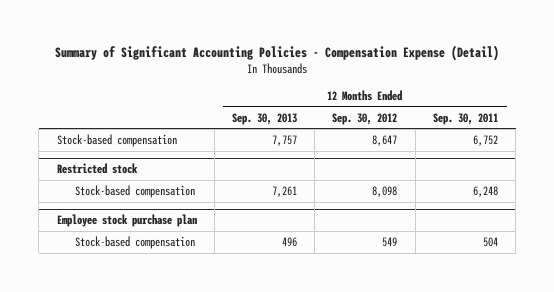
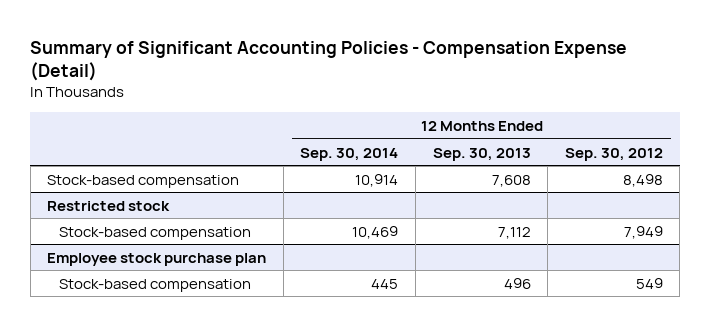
- | 12 Months Ended Sep. 30, 2013 | 12 Months Ended Sep. 30, 2012 | 12 Months Ended Sep. 30, 2011
+ | 12 Months Ended Sep. 30, 2014 | 12 Months Ended Sep. 30, 2013 | 12 Months Ended Sep. 30, 2012
- Stock-based compensation | 7,757 | 8,647 | 6,752
+ Stock-based compensation | 10,914 | 7,608 | 8,498
@ Restricted stock
- Stock-based compensation | 7,261 | 8,098 | 6,248
+ Stock-based compensation | 10,469 | 7,112 | 7,949

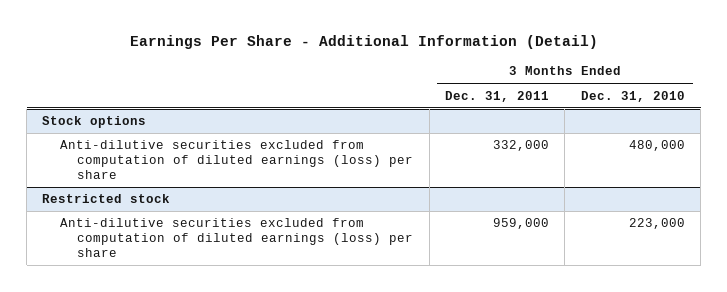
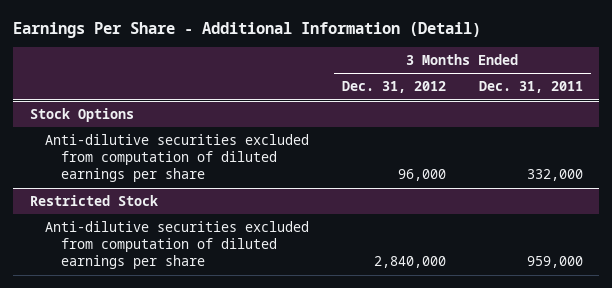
- | 3 Months Ended Dec. 31, 2011 | 3 Months Ended Dec. 31, 2010
+ | 3 Months Ended Dec. 31, 2012 | 3 Months Ended Dec. 31, 2011
- Stock options
- Anti-dilutive securities excluded from computation of diluted earnings (loss) per share | 332,000 | 480,000
- Restricted stock
- Anti-dilutive securities excluded from computation of diluted earnings (loss) per share | 959,000 | 223,000
+ Stock Options
+ Anti-dilutive securities excluded from computation of diluted earnings per share | 96,000 | 332,000
+ Restricted Stock
+ Anti-dilutive securities excluded from computation of diluted earnings per share | 2,840,000 | 959,000

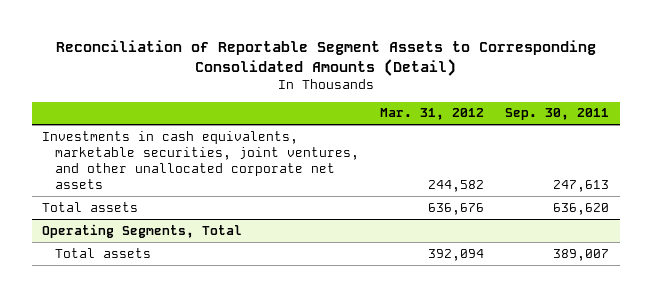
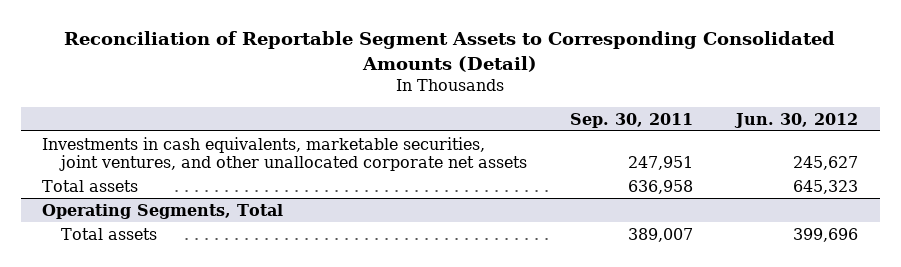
- | Mar. 31, 2012 | Sep. 30, 2011
+ | Sep. 30, 2011 | Jun. 30, 2012
- Investments in cash equivalents, marketable securities, joint ventures, and other unallocated corporate net assets | 244,582 | 247,613
- Total assets | 636,676 | 636,620
+ Investments in cash equivalents, marketable securities, joint ventures, and other unallocated corporate net assets | 247,951 | 245,627
+ Total assets | 636,958 | 645,323

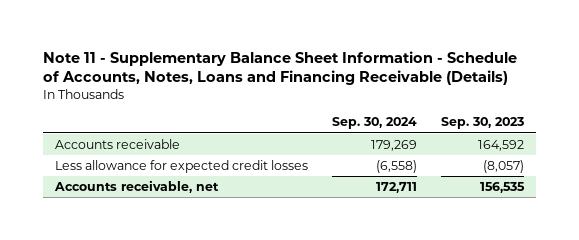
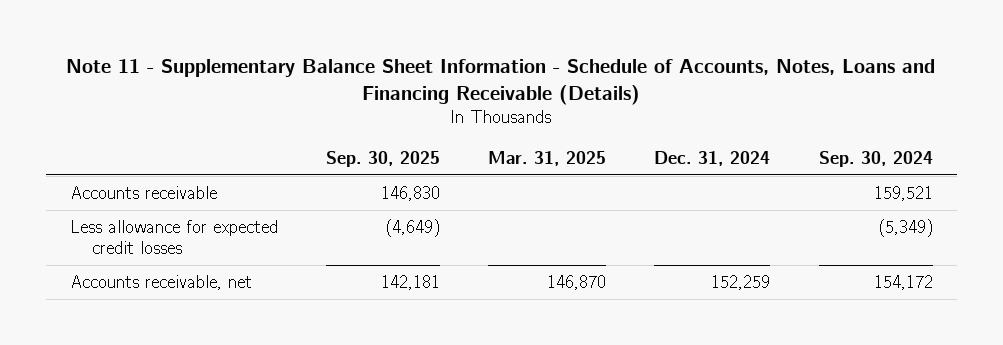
- | Sep. 30, 2024 | Sep. 30, 2023
+ | Sep. 30, 2025 | Mar. 31, 2025 | Dec. 31, 2024 | Sep. 30, 2024
- Accounts receivable | 179,269 | 164,592
- Less allowance for expected credit losses | (6,558) | (8,057)
- Accounts receivable, net | 172,711 | 156,535
+ Accounts receivable | 146,830 | | | 159,521
+ Less allowance for expected credit losses | (4,649) | | | (5,349)
+ Accounts receivable, net | 142,181 | 146,870 | 152,259 | 154,172

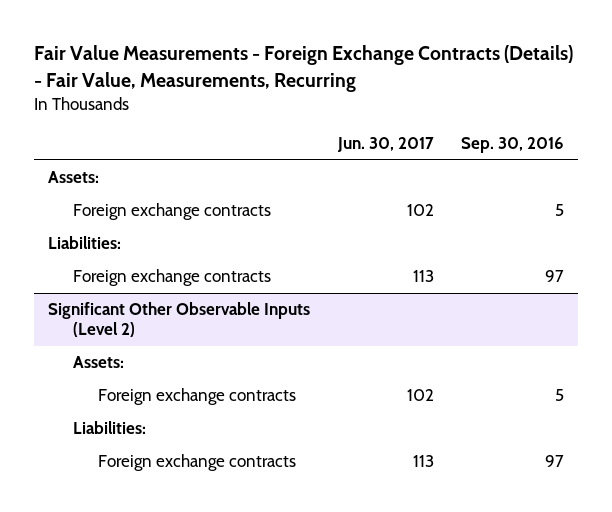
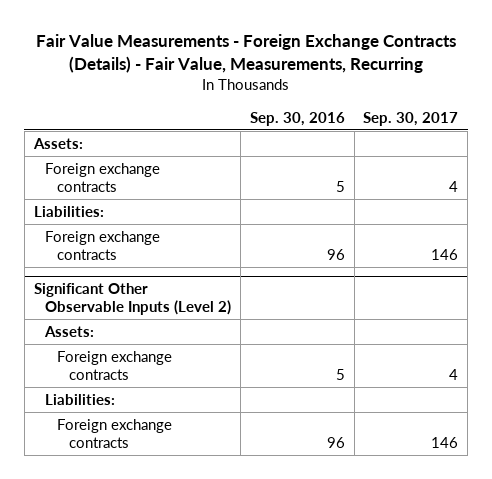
- | Jun. 30, 2017 | Sep. 30, 2016
+ | Sep. 30, 2016 | Sep. 30, 2017
- Foreign exchange contracts | 113 | 97
+ Foreign exchange contracts | 96 | 146
@ Significant Other Observable Inputs (Level 2)
- Foreign exchange contracts | 113 | 97
+ Foreign exchange contracts | 96 | 146

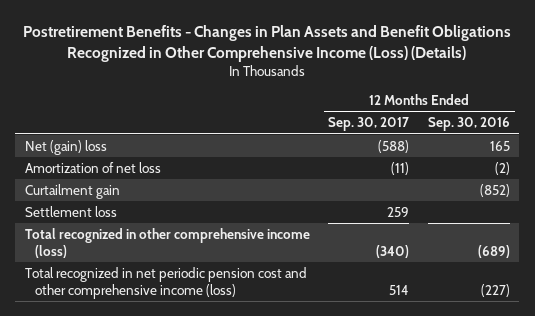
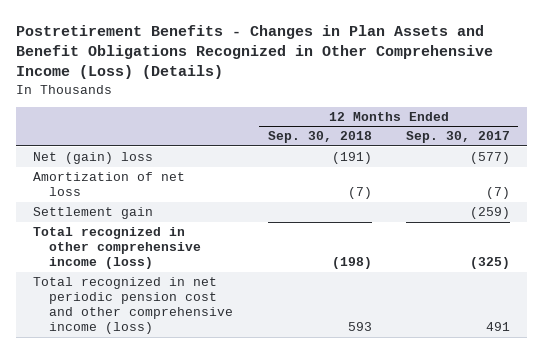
- | 12 Months Ended Sep. 30, 2017 | 12 Months Ended Sep. 30, 2016
+ | 12 Months Ended Sep. 30, 2018 | 12 Months Ended Sep. 30, 2017
- Net (gain) loss | (588) | 165
- Amortization of net loss | (11) | (2)
- Curtailment gain | | (852)
- Settlement loss | 259 |
- Total recognized in other comprehensive income (loss) | (340) | (689)
- Total recognized in net periodic pension cost and other comprehensive income (loss) | 514 | (227)
+ Net (gain) loss | (191) | (577)
+ Amortization of net loss | (7) | (7)
+ Settlement gain | | (259)
+ Total recognized in other comprehensive income (loss) | (198) | (325)
+ Total recognized in net periodic pension cost and other comprehensive income (loss) | 593 | 491

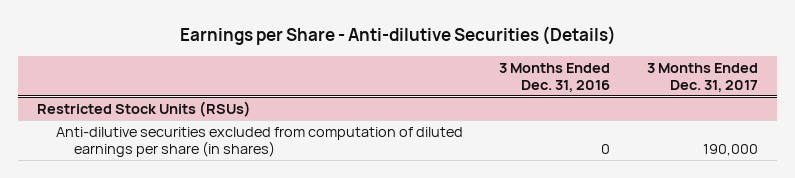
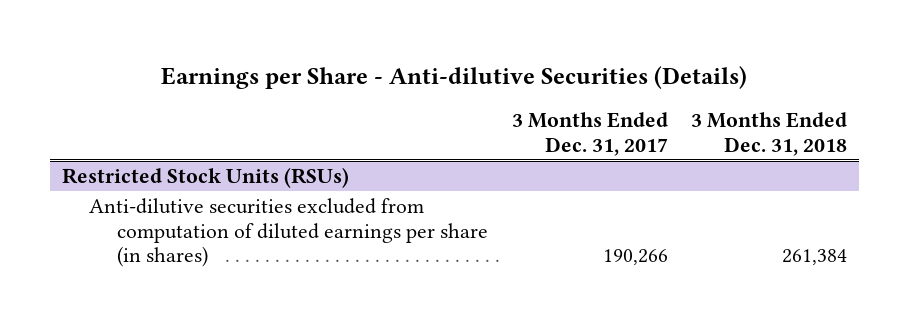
- | 3 Months Ended Dec. 31, 2016 | 3 Months Ended Dec. 31, 2017
+ | 3 Months Ended Dec. 31, 2017 | 3 Months Ended Dec. 31, 2018
@ Restricted Stock Units (RSUs)
- Anti-dilutive securities excluded from computation of diluted earnings per share (in shares) | 0 | 190,000
+ Anti-dilutive securities excluded from computation of diluted earnings per share (in shares) | 190,266 | 261,384

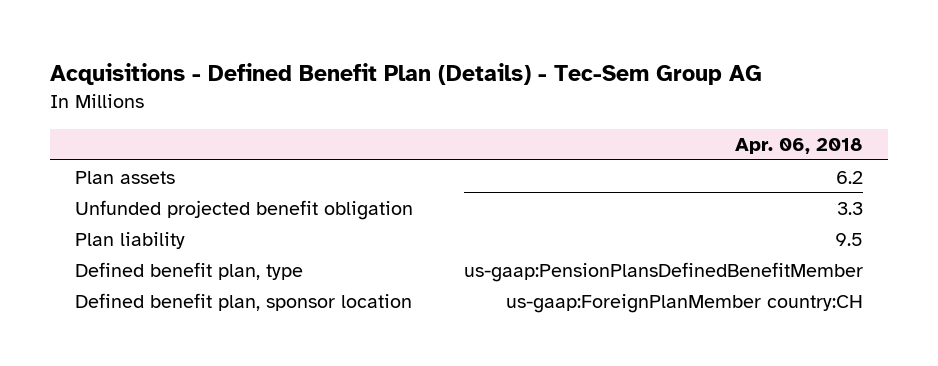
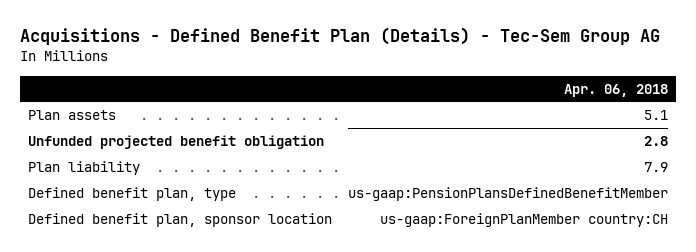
- Plan assets | 6.2
- Unfunded projected benefit obligation | 3.3
- Plan liability | 9.5
+ Plan assets | 5.1
+ Unfunded projected benefit obligation | 2.8
+ Plan liability | 7.9

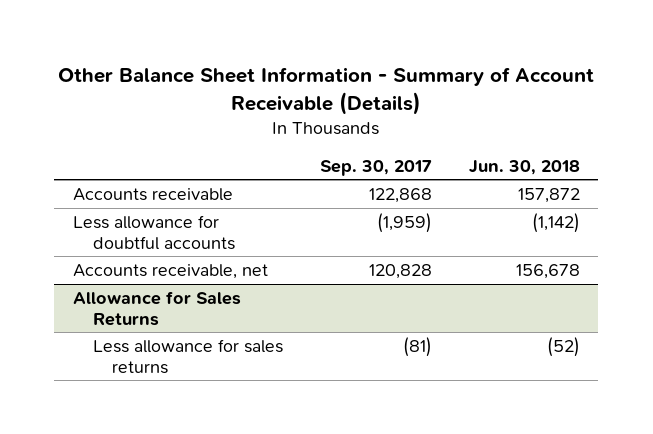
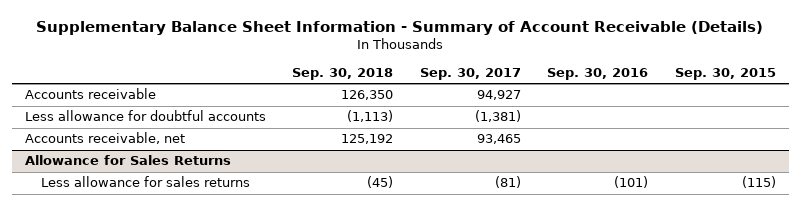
- Other Balance Sheet Information - Summary of Account Receivable (Details)
+ Supplementary Balance Sheet Information - Summary of Account Receivable (Details)
- | Sep. 30, 2017 | Jun. 30, 2018
+ | Sep. 30, 2018 | Sep. 30, 2017 | Sep. 30, 2016 | Sep. 30, 2015
- Accounts receivable | 122,868 | 157,872
- Less allowance for doubtful accounts | (1,959) | (1,142)
- Accounts receivable, net | 120,828 | 156,678
+ Accounts receivable | 126,350 | 94,927 | |
+ Less allowance for doubtful accounts | (1,113) | (1,381) | |
+ Accounts receivable, net | 125,192 | 93,465 | |

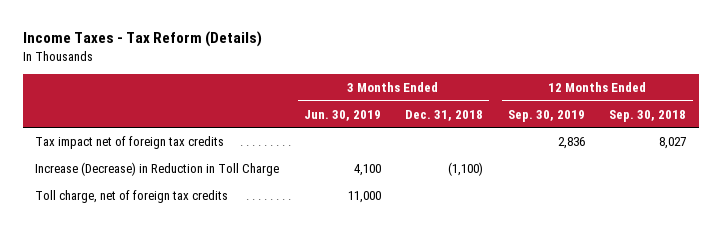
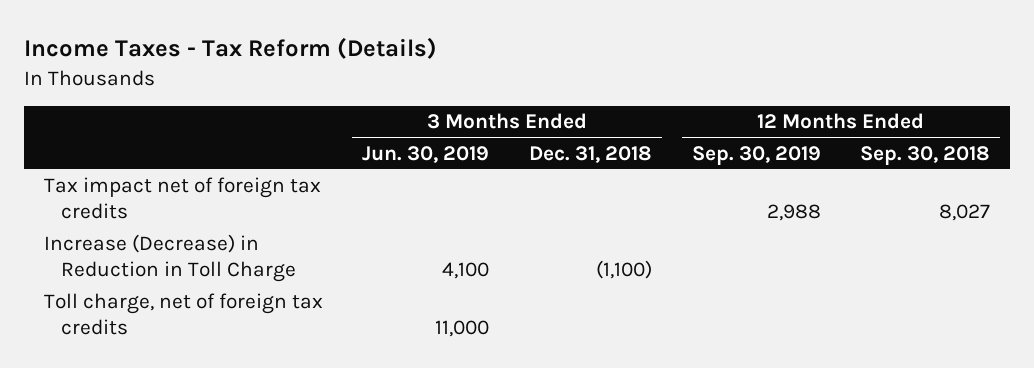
- Tax impact net of foreign tax credits | | | 2,836 | 8,027
+ Tax impact net of foreign tax credits | | | 2,988 | 8,027

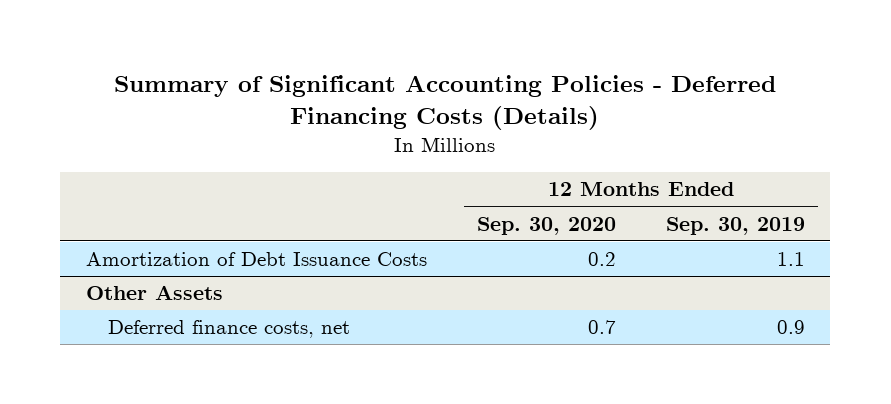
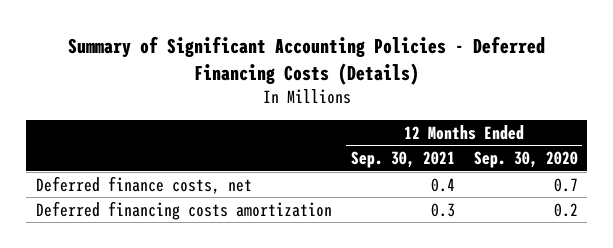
- | 12 Months Ended Sep. 30, 2020 | 12 Months Ended Sep. 30, 2019
+ | 12 Months Ended Sep. 30, 2021 | 12 Months Ended Sep. 30, 2020
- Amortization of Debt Issuance Costs | 0.2 | 1.1
- Other Assets
+ Deferred financing costs amortization | 0.3 | 0.2

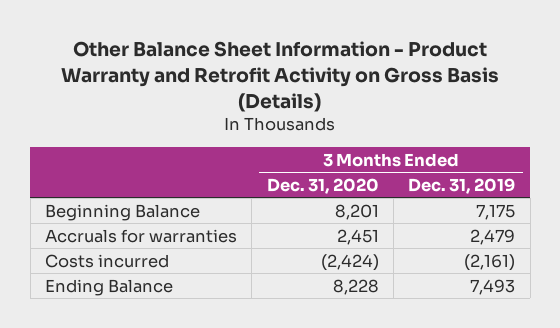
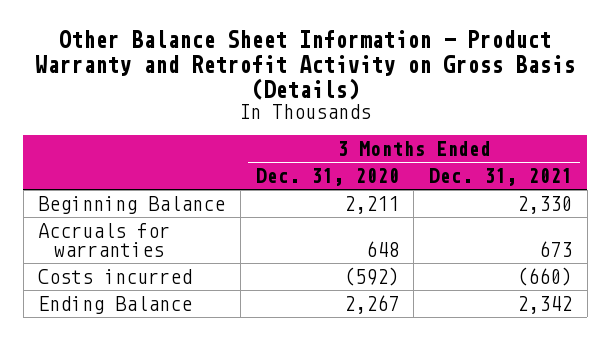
- | 3 Months Ended Dec. 31, 2020 | 3 Months Ended Dec. 31, 2019
+ | 3 Months Ended Dec. 31, 2020 | 3 Months Ended Dec. 31, 2021
- Beginning Balance | 8,201 | 7,175
- Accruals for warranties | 2,451 | 2,479
- Costs incurred | (2,424) | (2,161)
- Ending Balance | 8,228 | 7,493
+ Beginning Balance | 2,211 | 2,330
+ Accruals for warranties | 648 | 673
+ Costs incurred | (592) | (660)
+ Ending Balance | 2,267 | 2,342

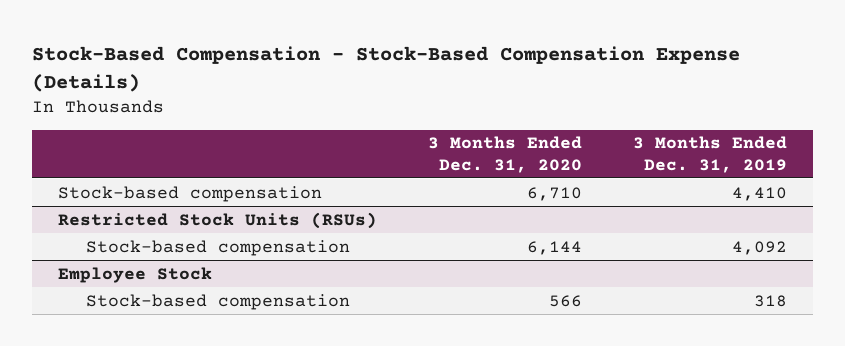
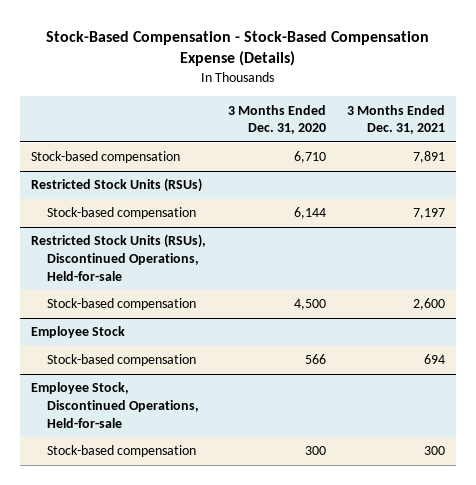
- | 3 Months Ended Dec. 31, 2020 | 3 Months Ended Dec. 31, 2019
+ | 3 Months Ended Dec. 31, 2020 | 3 Months Ended Dec. 31, 2021
+ Restricted Stock Units (RSUs), Discontinued Operations, Held-for-sale
+ Stock-based compensation | 4,500 | 2,600
+ Employee Stock, Discontinued Operations, Held-for-sale
+ Stock-based compensation | 300 | 300

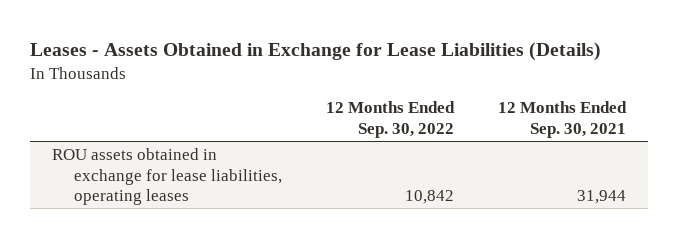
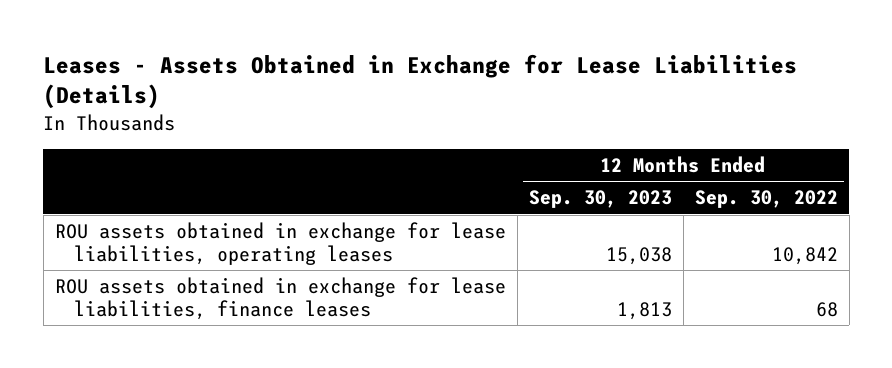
- | 12 Months Ended Sep. 30, 2022 | 12 Months Ended Sep. 30, 2021
+ | 12 Months Ended Sep. 30, 2023 | 12 Months Ended Sep. 30, 2022
+ ROU assets obtained in exchange for lease liabilities, finance leases | 1,813 | 68

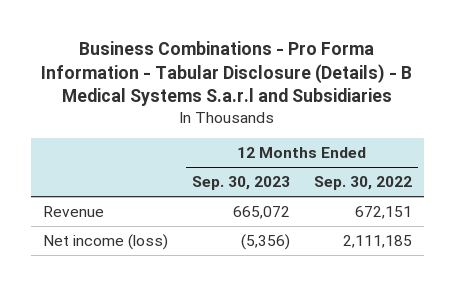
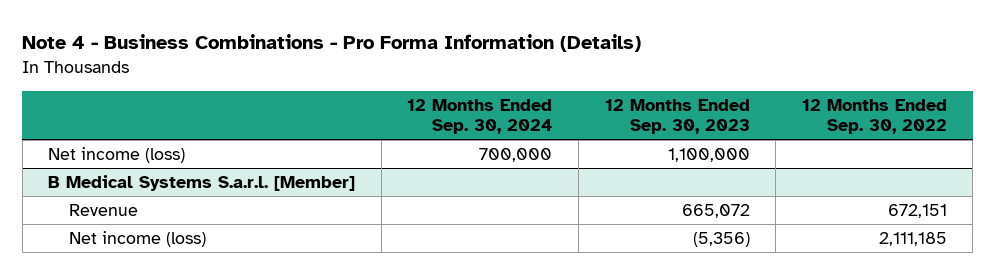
- Business Combinations - Pro Forma Information - Tabular Disclosure (Details) - B Medical Systems S.a.r.l and Subsidiaries
+ Note 4 - Business Combinations - Pro Forma Information (Details)
- | 12 Months Ended Sep. 30, 2023 | 12 Months Ended Sep. 30, 2022
+ | 12 Months Ended Sep. 30, 2024 | 12 Months Ended Sep. 30, 2023 | 12 Months Ended Sep. 30, 2022
+ Net income (loss) | 700,000 | 1,100,000 |
+ B Medical Systems S.a.r.l. [Member]

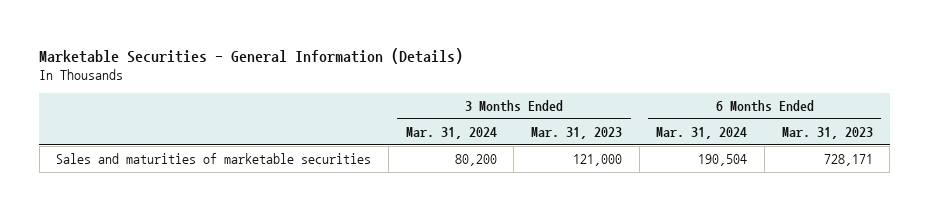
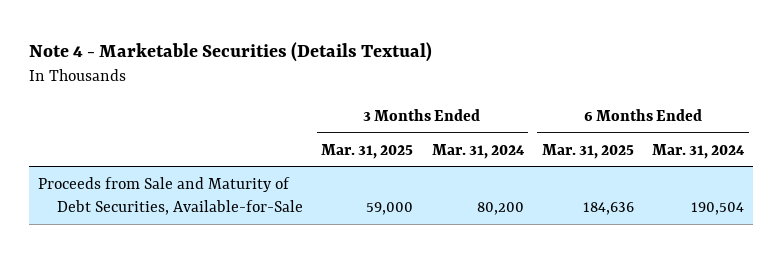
- Marketable Securities - General Information (Details)
+ Note 4 - Marketable Securities (Details Textual)
- | 3 Months Ended Mar. 31, 2024 | 3 Months Ended Mar. 31, 2023 | 6 Months Ended Mar. 31, 2024 | 6 Months Ended Mar. 31, 2023
+ | 3 Months Ended Mar. 31, 2025 | 3 Months Ended Mar. 31, 2024 | 6 Months Ended Mar. 31, 2025 | 6 Months Ended Mar. 31, 2024
- Sales and maturities of marketable securities | 80,200 | 121,000 | 190,504 | 728,171
+ Proceeds from Sale and Maturity of Debt Securities, Available-for-Sale | 59,000 | 80,200 | 184,636 | 190,504

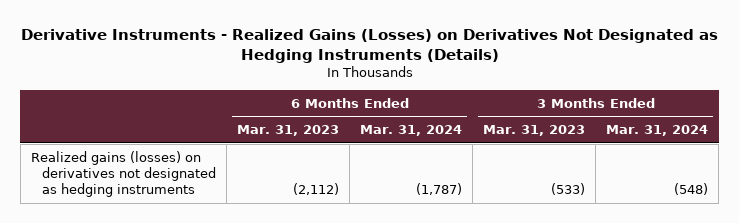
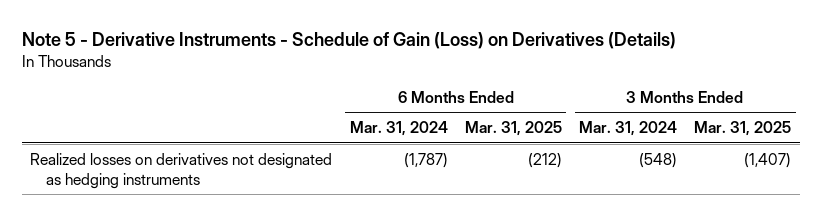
- Derivative Instruments - Realized Gains (Losses) on Derivatives Not Designated as Hedging Instruments (Details)
+ Note 5 - Derivative Instruments - Schedule of Gain (Loss) on Derivatives (Details)
- | 6 Months Ended Mar. 31, 2023 | 6 Months Ended Mar. 31, 2024 | 3 Months Ended Mar. 31, 2023 | 3 Months Ended Mar. 31, 2024
+ | 6 Months Ended Mar. 31, 2024 | 6 Months Ended Mar. 31, 2025 | 3 Months Ended Mar. 31, 2024 | 3 Months Ended Mar. 31, 2025
- Realized gains (losses) on derivatives not designated as hedging instruments | (2,112) | (1,787) | (533) | (548)
+ Realized losses on derivatives not designated as hedging instruments | (1,787) | (212) | (548) | (1,407)

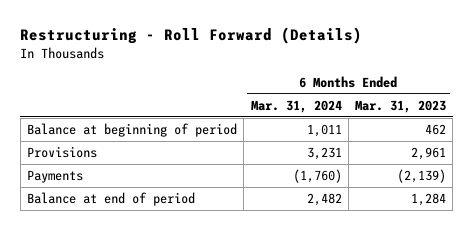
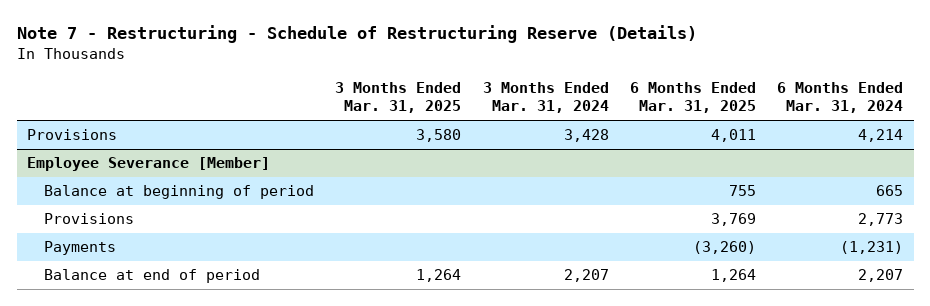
- Restructuring - Roll Forward (Details)
+ Note 7 - Restructuring - Schedule of Restructuring Reserve (Details)
- | 6 Months Ended Mar. 31, 2024 | 6 Months Ended Mar. 31, 2023
+ | 3 Months Ended Mar. 31, 2025 | 3 Months Ended Mar. 31, 2024 | 6 Months Ended Mar. 31, 2025 | 6 Months Ended Mar. 31, 2024
- Balance at beginning of period | 1,011 | 462
- Provisions | 3,231 | 2,961
- Payments | (1,760) | (2,139)
- Balance at end of period | 2,482 | 1,284
+ Provisions | 3,580 | 3,428 | 4,011 | 4,214
+ Employee Severance [Member]
+ Balance at beginning of period | | | 755 | 665
+ Provisions | | | 3,769 | 2,773
+ Payments | | | (3,260) | (1,231)
+ Balance at end of period | 1,264 | 2,207 | 1,264 | 2,207

